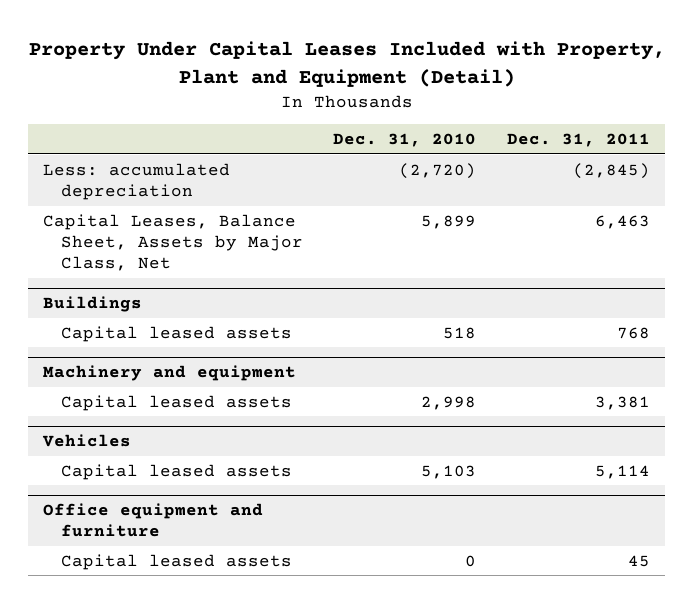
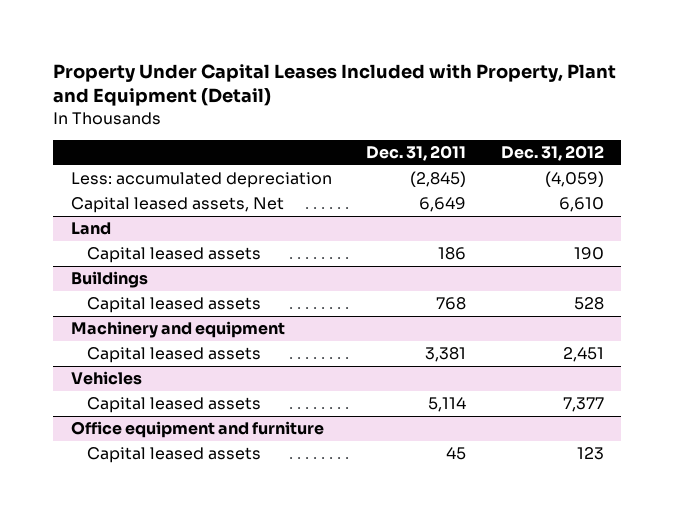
- | Dec. 31, 2010 | Dec. 31, 2011
+ | Dec. 31, 2011 | Dec. 31, 2012
- Capital Leases, Balance Sheet, Assets by Major Class, Net | 5,899 | 6,463
+ Capital leased assets, Net | 6,649 | 6,610
+ Land
+ Capital leased assets | 186 | 190

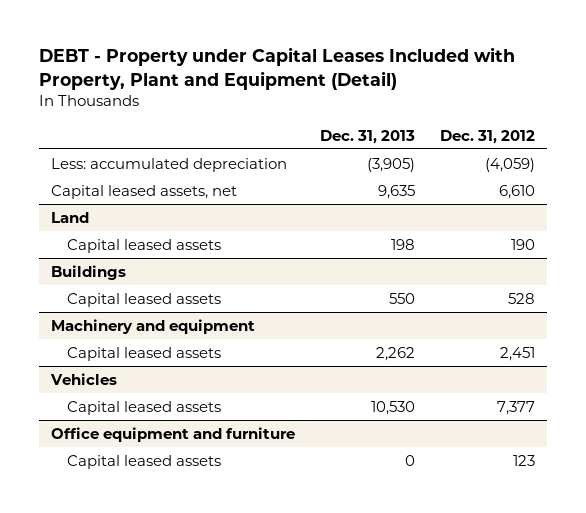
- Property Under Capital Leases Included with Property, Plant and Equipment (Detail)
+ DEBT - Property under Capital Leases Included with Property, Plant and Equipment (Detail)
- | Dec. 31, 2011 | Dec. 31, 2012
+ | Dec. 31, 2013 | Dec. 31, 2012
- Capital leased assets, Net | 6,649 | 6,610
+ Capital leased assets, net | 9,635 | 6,610

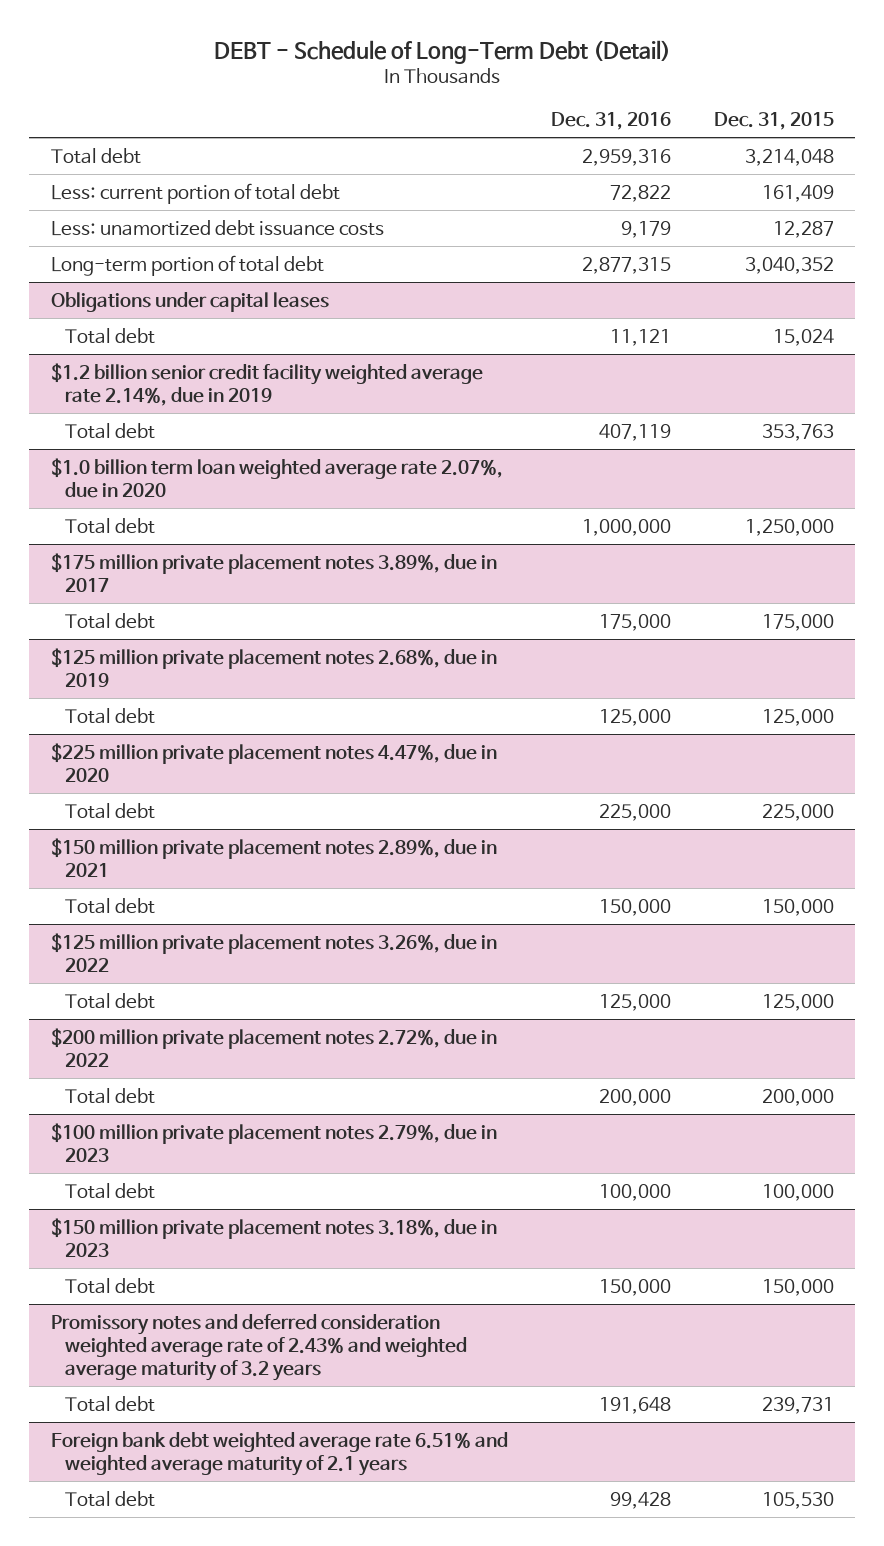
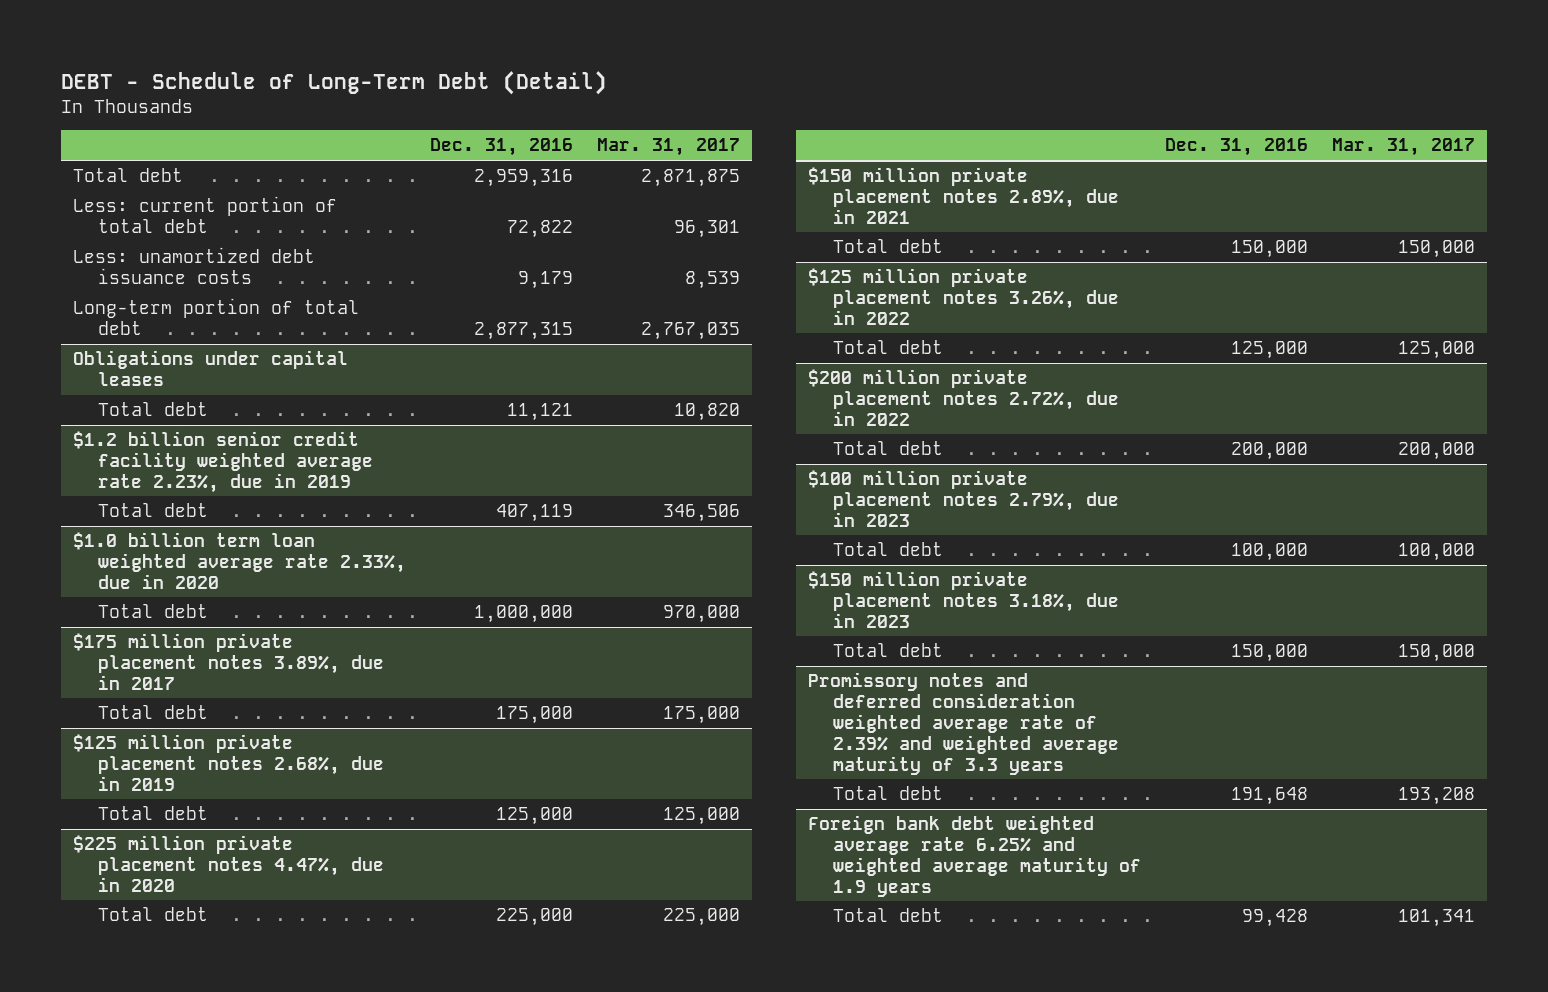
- | Dec. 31, 2016 | Dec. 31, 2015
+ | Dec. 31, 2016 | Mar. 31, 2017
- $1.2 billion senior credit facility weighted average rate 2.14%, due in 2019
+ $1.2 billion senior credit facility weighted average rate 2.23%, due in 2019
- $1.0 billion term loan weighted average rate 2.07%, due in 2020
+ $1.0 billion term loan weighted average rate 2.33%, due in 2020
- Promissory notes and deferred consideration weighted average rate of 2.43% and weighted average maturity of 3.2 years
+ Promissory notes and deferred consideration weighted average rate of 2.39% and weighted average maturity of 3.3 years
- Foreign bank debt weighted average rate 6.51% and weighted average maturity of 2.1 years
+ Foreign bank debt weighted average rate 6.25% and weighted average maturity of 1.9 years

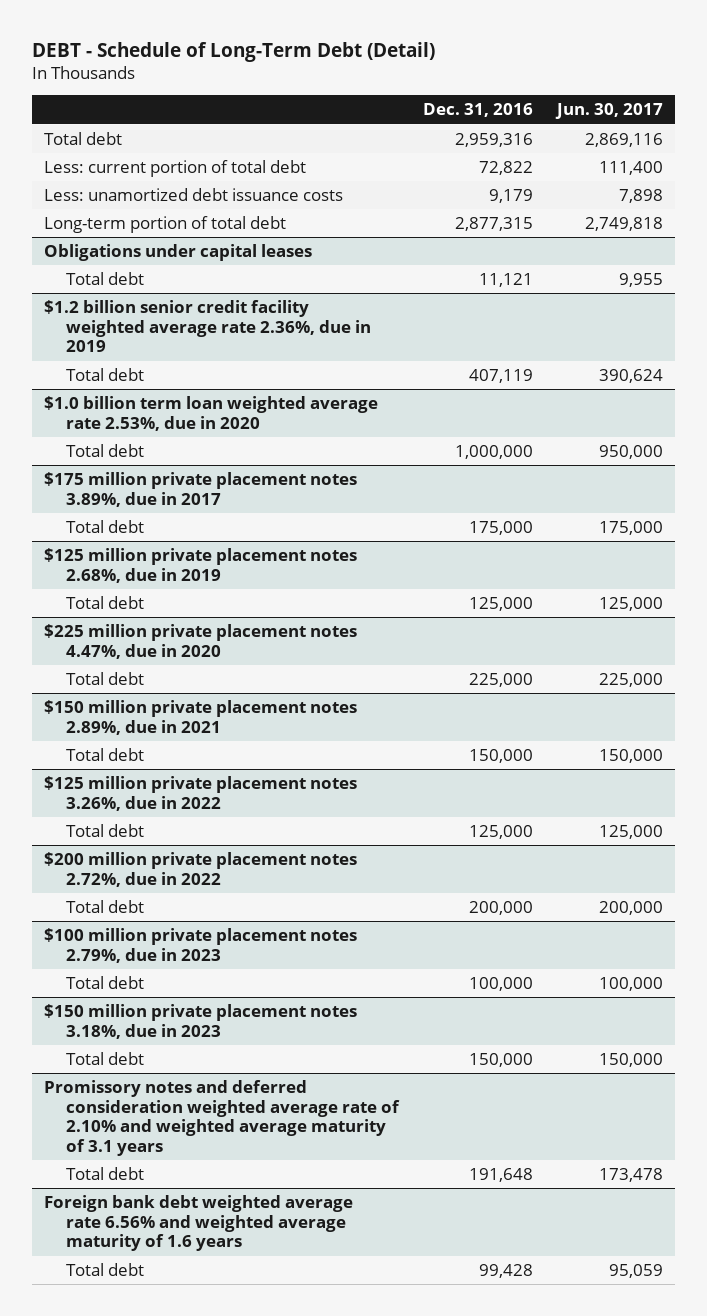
- | Dec. 31, 2016 | Mar. 31, 2017
+ | Dec. 31, 2016 | Jun. 30, 2017
- $1.2 billion senior credit facility weighted average rate 2.23%, due in 2019
+ $1.2 billion senior credit facility weighted average rate 2.36%, due in 2019
- $1.0 billion term loan weighted average rate 2.33%, due in 2020
+ $1.0 billion term loan weighted average rate 2.53%, due in 2020
- Promissory notes and deferred consideration weighted average rate of 2.39% and weighted average maturity of 3.3 years
+ Promissory notes and deferred consideration weighted average rate of 2.10% and weighted average maturity of 3.1 years
- Foreign bank debt weighted average rate 6.25% and weighted average maturity of 1.9 years
+ Foreign bank debt weighted average rate 6.56% and weighted average maturity of 1.6 years

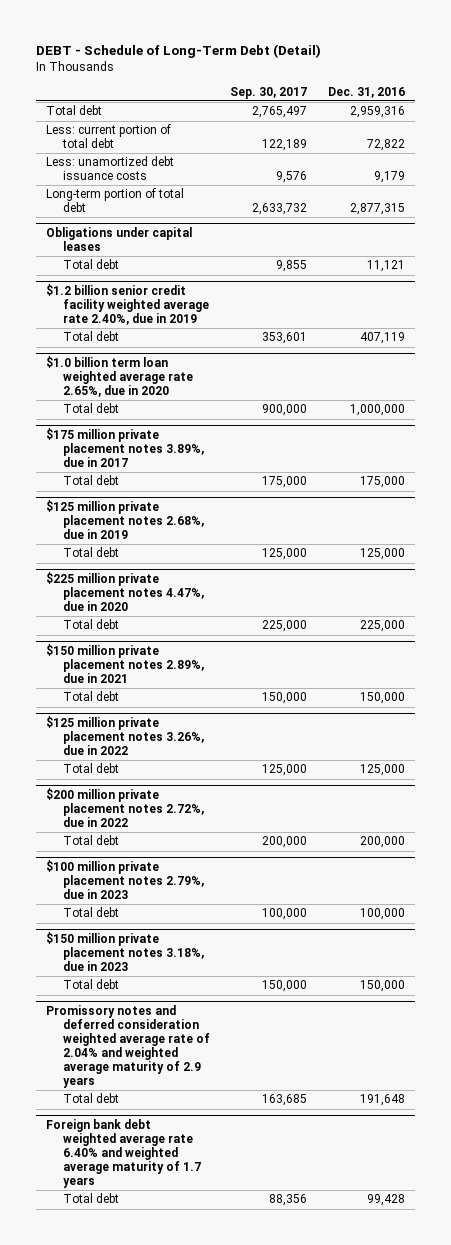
- | Dec. 31, 2016 | Jun. 30, 2017
+ | Sep. 30, 2017 | Dec. 31, 2016
- $1.2 billion senior credit facility weighted average rate 2.36%, due in 2019
+ $1.2 billion senior credit facility weighted average rate 2.40%, due in 2019
- $1.0 billion term loan weighted average rate 2.53%, due in 2020
+ $1.0 billion term loan weighted average rate 2.65%, due in 2020
- Promissory notes and deferred consideration weighted average rate of 2.10% and weighted average maturity of 3.1 years
+ Promissory notes and deferred consideration weighted average rate of 2.04% and weighted average maturity of 2.9 years
- Foreign bank debt weighted average rate 6.56% and weighted average maturity of 1.6 years
+ Foreign bank debt weighted average rate 6.40% and weighted average maturity of 1.7 years

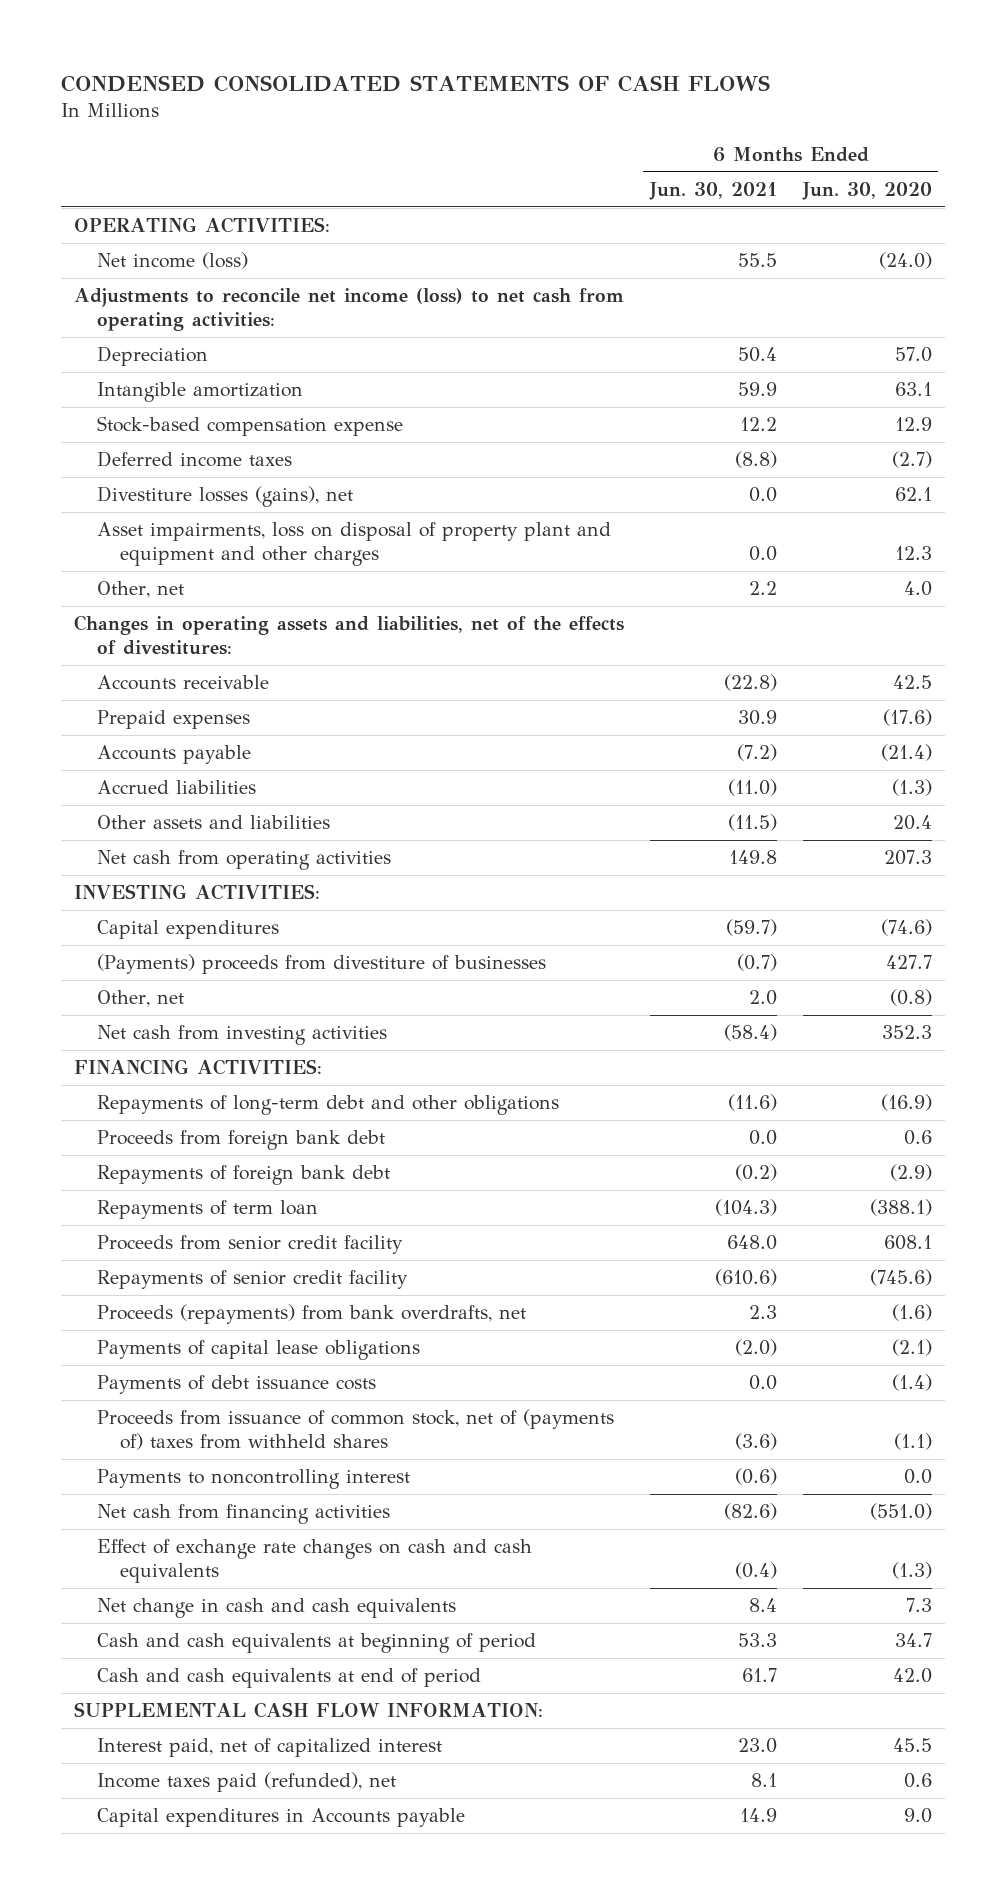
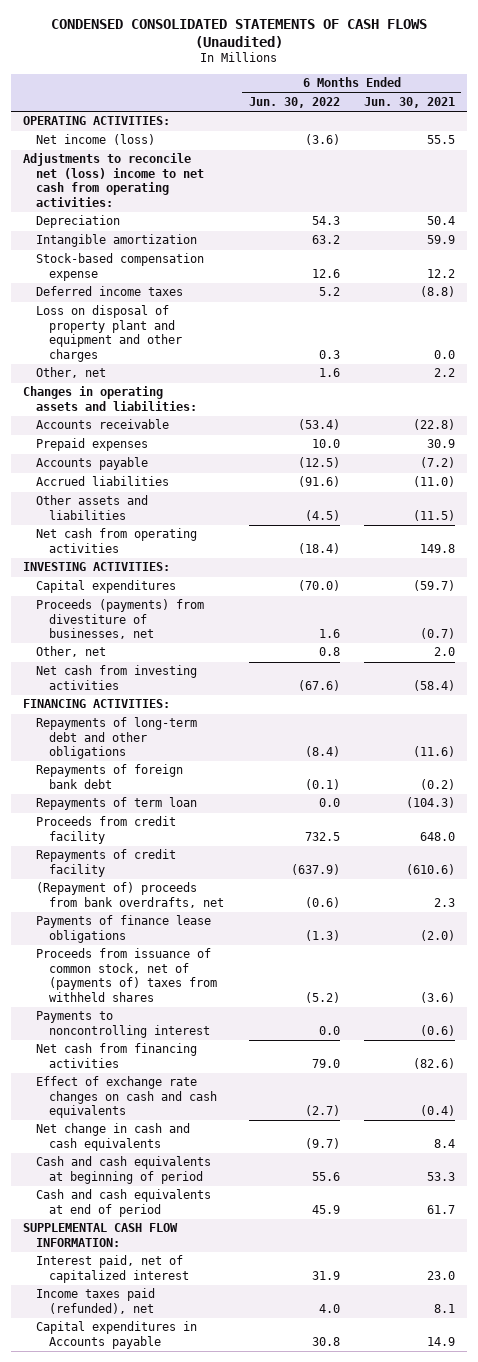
- CONDENSED CONSOLIDATED STATEMENTS OF CASH FLOWS
+ CONDENSED CONSOLIDATED STATEMENTS OF CASH FLOWS (Unaudited)
- | 6 Months Ended Jun. 30, 2021 | 6 Months Ended Jun. 30, 2020
+ | 6 Months Ended Jun. 30, 2022 | 6 Months Ended Jun. 30, 2021
- Adjustments to reconcile net income (loss) to net cash from operating activities:
+ Adjustments to reconcile net (loss) income to net cash from operating activities:
- Divestiture losses (gains), net | 0.0 | 62.1
- Asset impairments, loss on disposal of property plant and equipment and other charges | 0.0 | 12.3
+ Loss on disposal of property plant and equipment and other charges | 0.3 | 0.0
- Changes in operating assets and liabilities, net of the effects of divestitures:
+ Changes in operating assets and liabilities:
- (Payments) proceeds from divestiture of businesses | (0.7) | 427.7
+ Proceeds (payments) from divestiture of businesses, net | 1.6 | (0.7)
- Proceeds from foreign bank debt | 0.0 | 0.6
- Proceeds from senior credit facility | 648.0 | 608.1
- Repayments of senior credit facility | (610.6) | (745.6)
- Proceeds (repayments) from bank overdrafts, net | 2.3 | (1.6)
- Payments of capital lease obligations | (2.0) | (2.1)
- Payments of debt issuance costs | 0.0 | (1.4)
+ Proceeds from credit facility | 732.5 | 648.0
+ Repayments of credit facility | (637.9) | (610.6)
+ (Repayment of) proceeds from bank overdrafts, net | (0.6) | 2.3
+ Payments of finance lease obligations | (1.3) | (2.0)

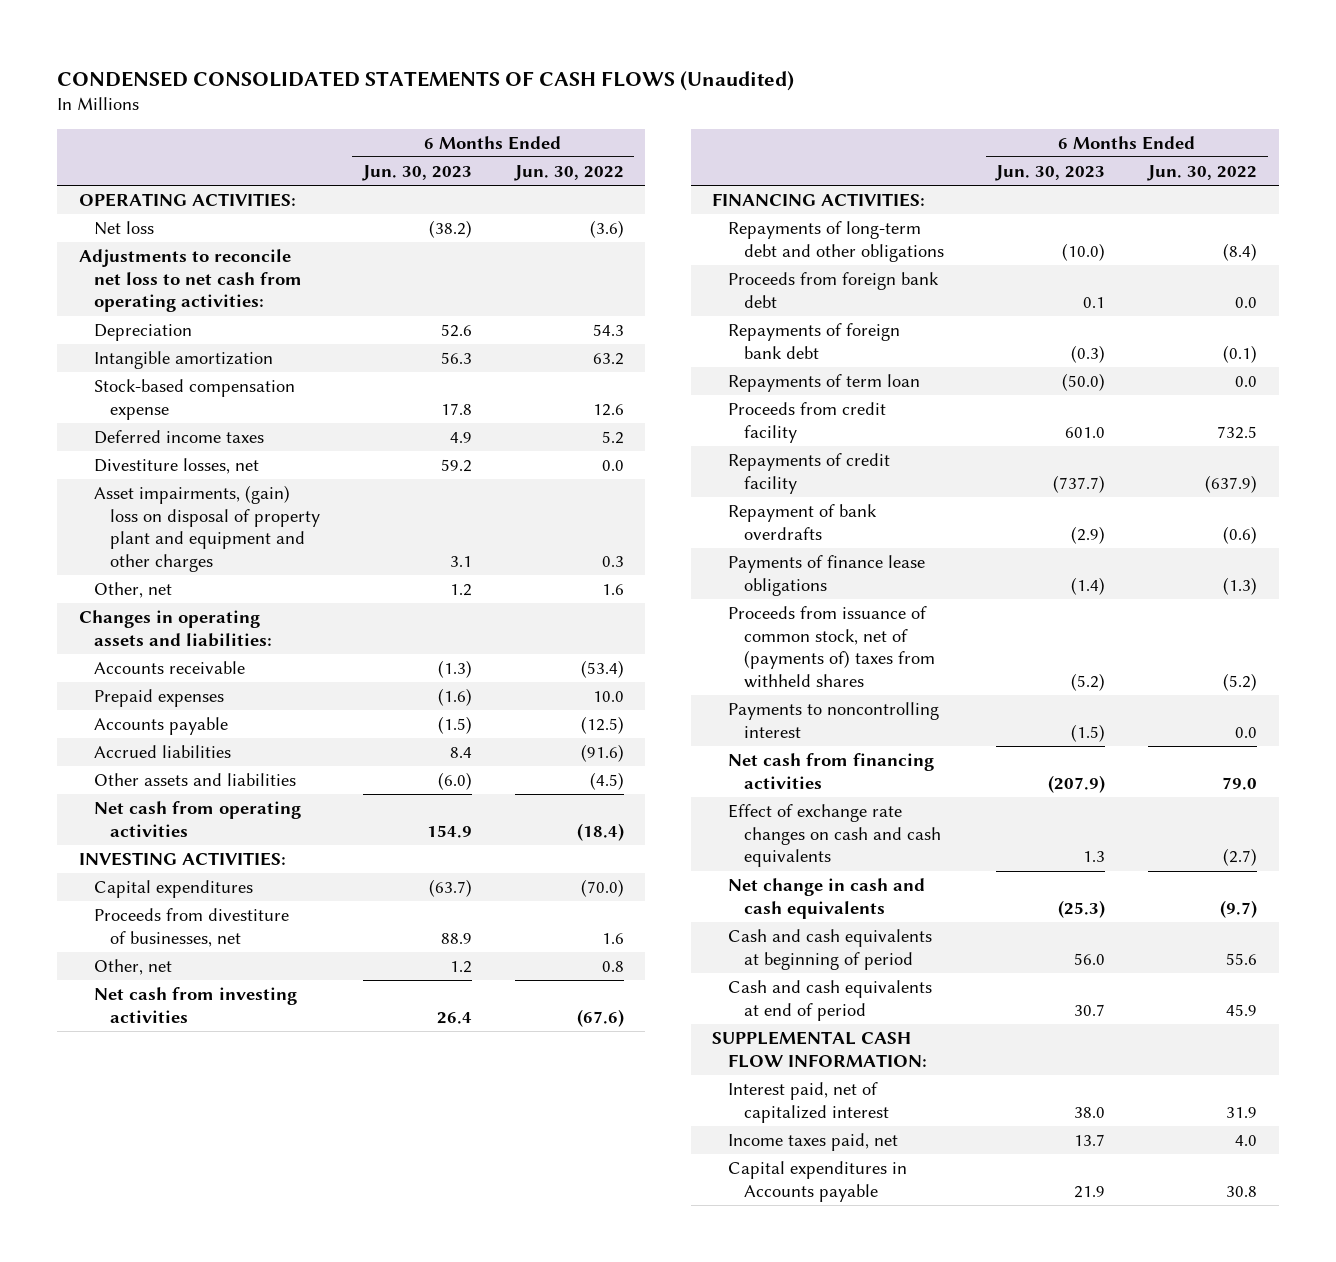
- | 6 Months Ended Jun. 30, 2022 | 6 Months Ended Jun. 30, 2021
+ | 6 Months Ended Jun. 30, 2023 | 6 Months Ended Jun. 30, 2022
- Net income (loss) | (3.6) | 55.5
- Adjustments to reconcile net (loss) income to net cash from operating activities:
+ Net loss | (38.2) | (3.6)
+ Adjustments to reconcile net loss to net cash from operating activities:
- Loss on disposal of property plant and equipment and other charges | 0.3 | 0.0
+ Divestiture losses, net | 59.2 | 0.0
+ Asset impairments, (gain) loss on disposal of property plant and equipment and other charges | 3.1 | 0.3
- Proceeds (payments) from divestiture of businesses, net | 1.6 | (0.7)
+ Proceeds from divestiture of businesses, net | 88.9 | 1.6
+ Proceeds from foreign bank debt | 0.1 | 0.0
- (Repayment of) proceeds from bank overdrafts, net | (0.6) | 2.3
+ Repayment of bank overdrafts | (2.9) | (0.6)
- Income taxes paid (refunded), net | 4.0 | 8.1
+ Income taxes paid, net | 13.7 | 4.0

